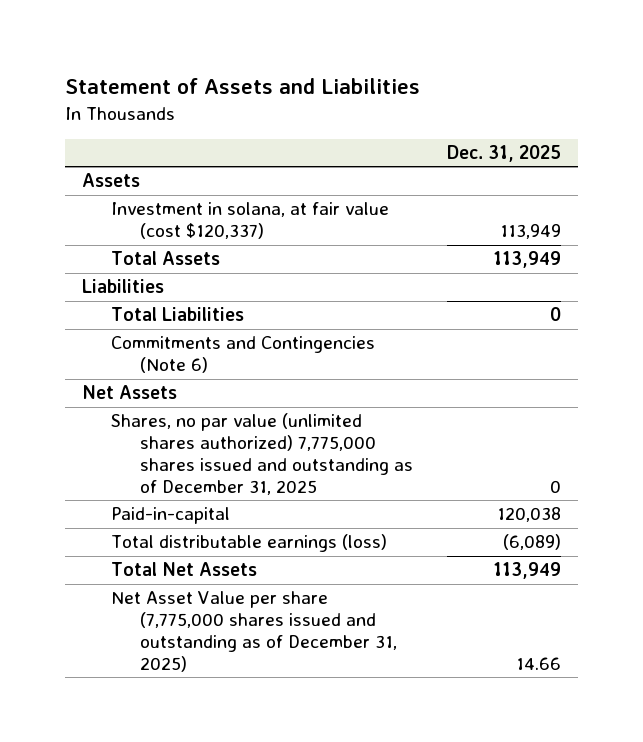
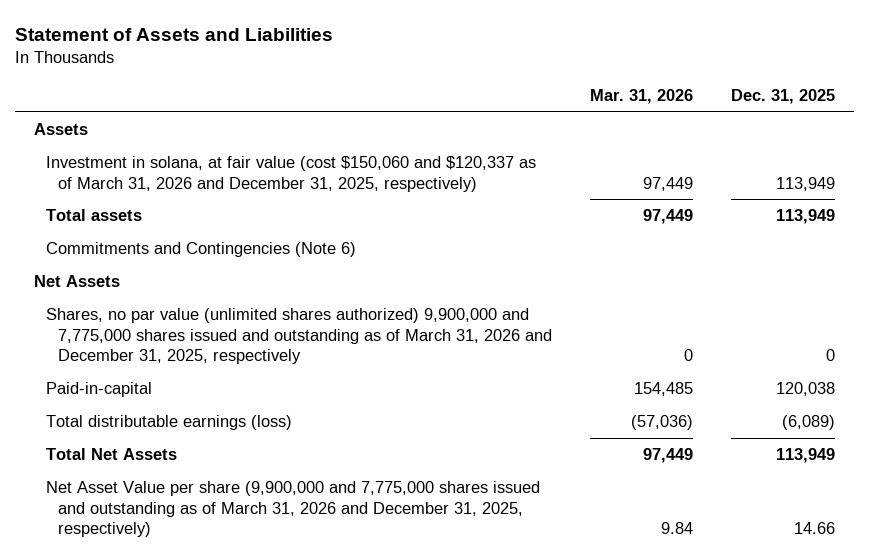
- | Dec. 31, 2025
+ | Mar. 31, 2026 | Dec. 31, 2025
- Investment in solana, at fair value (cost $120,337) | 113,949
- Total Assets | 113,949
- Liabilities
- Total Liabilities | 0
+ Investment in solana, at fair value (cost $150,060 and $120,337 as of March 31, 2026 and December 31, 2025, respectively) | 97,449 | 113,949
+ Total assets | 97,449 | 113,949
- Shares, no par value (unlimited shares authorized) 7,775,000 shares issued and outstanding as of December 31, 2025 | 0
+ Shares, no par value (unlimited shares authorized) 9,900,000 and 7,775,000 shares issued and outstanding as of March 31, 2026 and December 31, 2025, respectively | 0 | 0
- Net Asset Value per share (7,775,000 shares issued and outstanding as of December 31, 2025) | 14.66
+ Net Asset Value per share (9,900,000 and 7,775,000 shares issued and outstanding as of March 31, 2026 and December 31, 2025, respectively) | 9.84 | 14.66

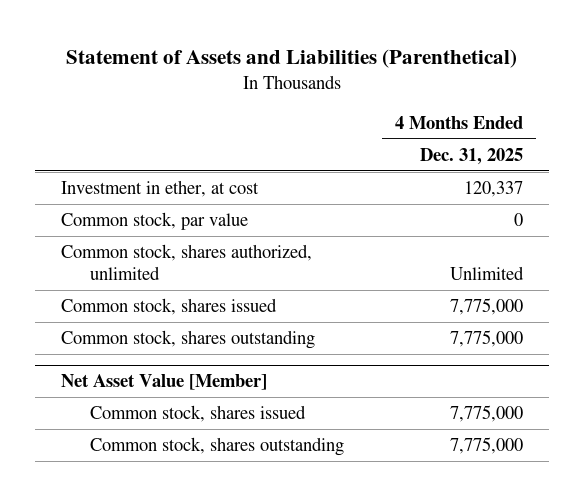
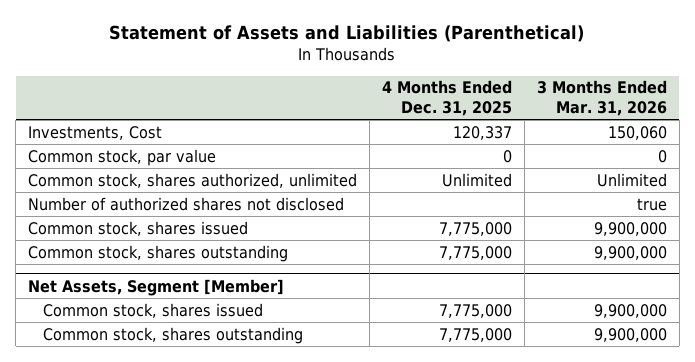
- | 4 Months Ended Dec. 31, 2025
+ | 4 Months Ended Dec. 31, 2025 | 3 Months Ended Mar. 31, 2026
- Investment in ether, at cost | 120,337
+ Investments, Cost | 120,337 | 150,060
+ Number of authorized shares not disclosed | | true
- Net Asset Value [Member]
+ Net Assets, Segment [Member]

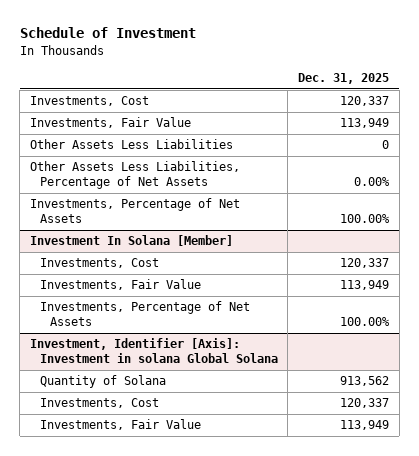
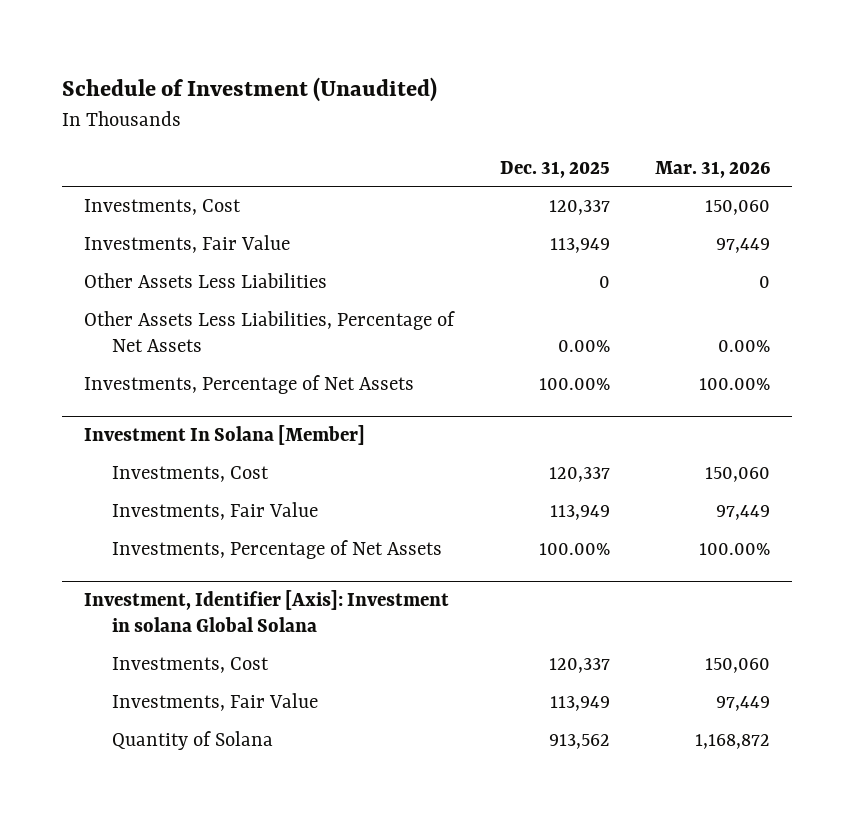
- Schedule of Investment
+ Schedule of Investment (Unaudited)
- | Dec. 31, 2025
+ | Dec. 31, 2025 | Mar. 31, 2026
@ Investment, Identifier [Axis]: Investment in solana Global Solana
moved down: Quantity of Solana | 913,562 | 1,168,872

